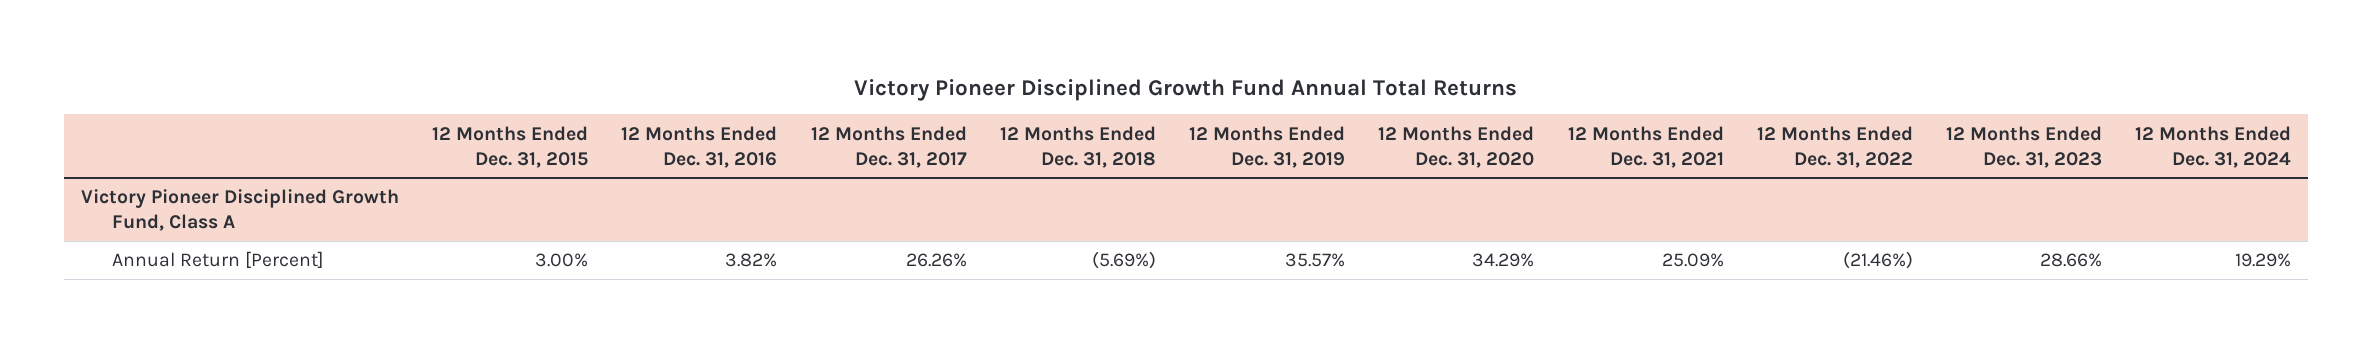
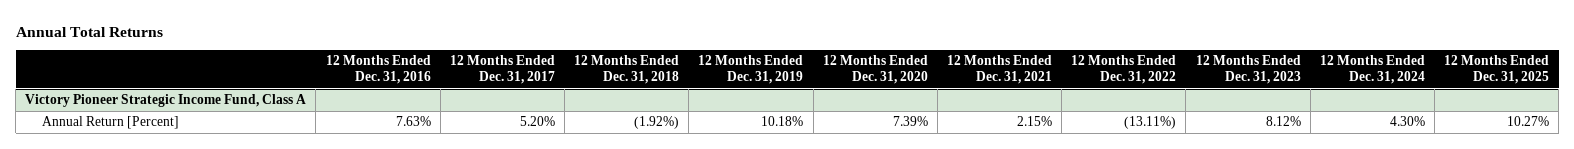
- Victory Pioneer Disciplined Growth Fund Annual Total Returns
+ Annual Total Returns
- | 12 Months Ended Dec. 31, 2015 | 12 Months Ended Dec. 31, 2016 | 12 Months Ended Dec. 31, 2017 | 12 Months Ended Dec. 31, 2018 | 12 Months Ended Dec. 31, 2019 | 12 Months Ended Dec. 31, 2020 | 12 Months Ended Dec. 31, 2021 | 12 Months Ended Dec. 31, 2022 | 12 Months Ended Dec. 31, 2023 | 12 Months Ended Dec. 31, 2024
+ | 12 Months Ended Dec. 31, 2016 | 12 Months Ended Dec. 31, 2017 | 12 Months Ended Dec. 31, 2018 | 12 Months Ended Dec. 31, 2019 | 12 Months Ended Dec. 31, 2020 | 12 Months Ended Dec. 31, 2021 | 12 Months Ended Dec. 31, 2022 | 12 Months Ended Dec. 31, 2023 | 12 Months Ended Dec. 31, 2024 | 12 Months Ended Dec. 31, 2025
- Victory Pioneer Disciplined Growth Fund, Class A
- Annual Return [Percent] | 3.00% | 3.82% | 26.26% | (5.69%) | 35.57% | 34.29% | 25.09% | (21.46%) | 28.66% | 19.29%
+ Victory Pioneer Strategic Income Fund, Class A
+ Annual Return [Percent] | 7.63% | 5.20% | (1.92%) | 10.18% | 7.39% | 2.15% | (13.11%) | 8.12% | 4.30% | 10.27%

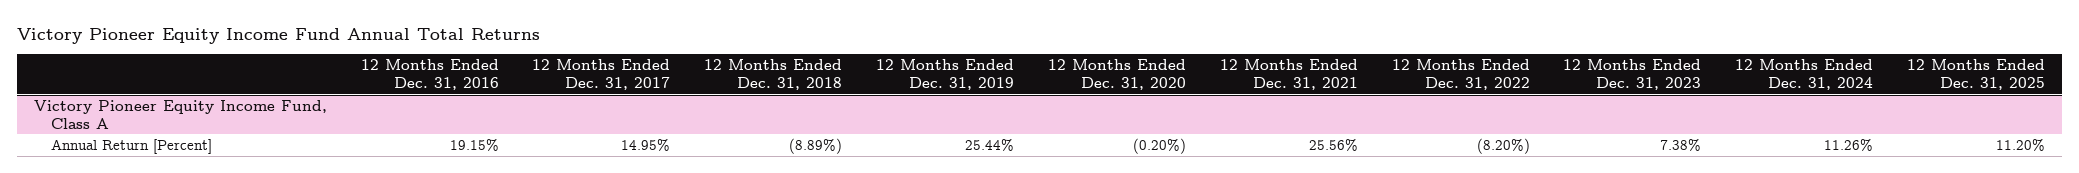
- Annual Total Returns
+ Victory Pioneer Equity Income Fund Annual Total Returns
- Victory Pioneer Strategic Income Fund, Class A
- Annual Return [Percent] | 7.63% | 5.20% | (1.92%) | 10.18% | 7.39% | 2.15% | (13.11%) | 8.12% | 4.30% | 10.27%
+ Victory Pioneer Equity Income Fund, Class A
+ Annual Return [Percent] | 19.15% | 14.95% | (8.89%) | 25.44% | (0.20%) | 25.56% | (8.20%) | 7.38% | 11.26% | 11.20%

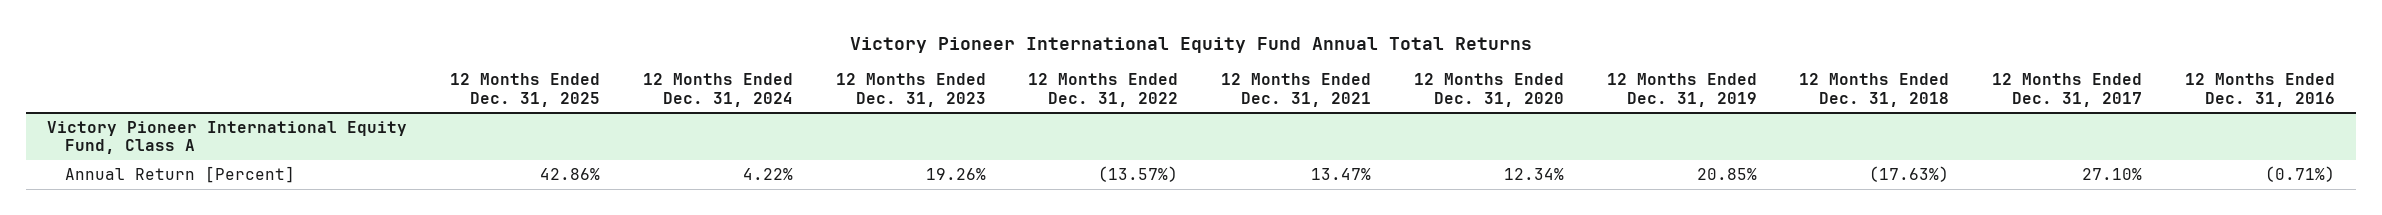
- Victory Pioneer Equity Income Fund Annual Total Returns
+ Victory Pioneer International Equity Fund Annual Total Returns
- | 12 Months Ended Dec. 31, 2016 | 12 Months Ended Dec. 31, 2017 | 12 Months Ended Dec. 31, 2018 | 12 Months Ended Dec. 31, 2019 | 12 Months Ended Dec. 31, 2020 | 12 Months Ended Dec. 31, 2021 | 12 Months Ended Dec. 31, 2022 | 12 Months Ended Dec. 31, 2023 | 12 Months Ended Dec. 31, 2024 | 12 Months Ended Dec. 31, 2025
+ | 12 Months Ended Dec. 31, 2025 | 12 Months Ended Dec. 31, 2024 | 12 Months Ended Dec. 31, 2023 | 12 Months Ended Dec. 31, 2022 | 12 Months Ended Dec. 31, 2021 | 12 Months Ended Dec. 31, 2020 | 12 Months Ended Dec. 31, 2019 | 12 Months Ended Dec. 31, 2018 | 12 Months Ended Dec. 31, 2017 | 12 Months Ended Dec. 31, 2016
- Victory Pioneer Equity Income Fund, Class A
- Annual Return [Percent] | 19.15% | 14.95% | (8.89%) | 25.44% | (0.20%) | 25.56% | (8.20%) | 7.38% | 11.26% | 11.20%
+ Victory Pioneer International Equity Fund, Class A
+ Annual Return [Percent] | 42.86% | 4.22% | 19.26% | (13.57%) | 13.47% | 12.34% | 20.85% | (17.63%) | 27.10% | (0.71%)

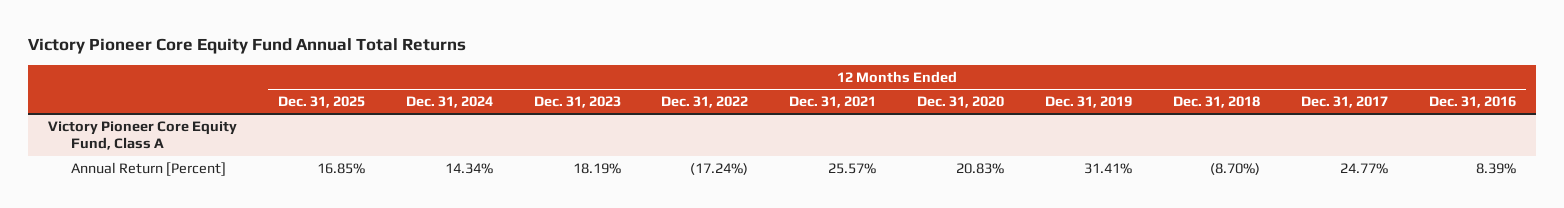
- Victory Pioneer International Equity Fund Annual Total Returns
+ Victory Pioneer Core Equity Fund Annual Total Returns
- Victory Pioneer International Equity Fund, Class A
- Annual Return [Percent] | 42.86% | 4.22% | 19.26% | (13.57%) | 13.47% | 12.34% | 20.85% | (17.63%) | 27.10% | (0.71%)
+ Victory Pioneer Core Equity Fund, Class A
+ Annual Return [Percent] | 16.85% | 14.34% | 18.19% | (17.24%) | 25.57% | 20.83% | 31.41% | (8.70%) | 24.77% | 8.39%

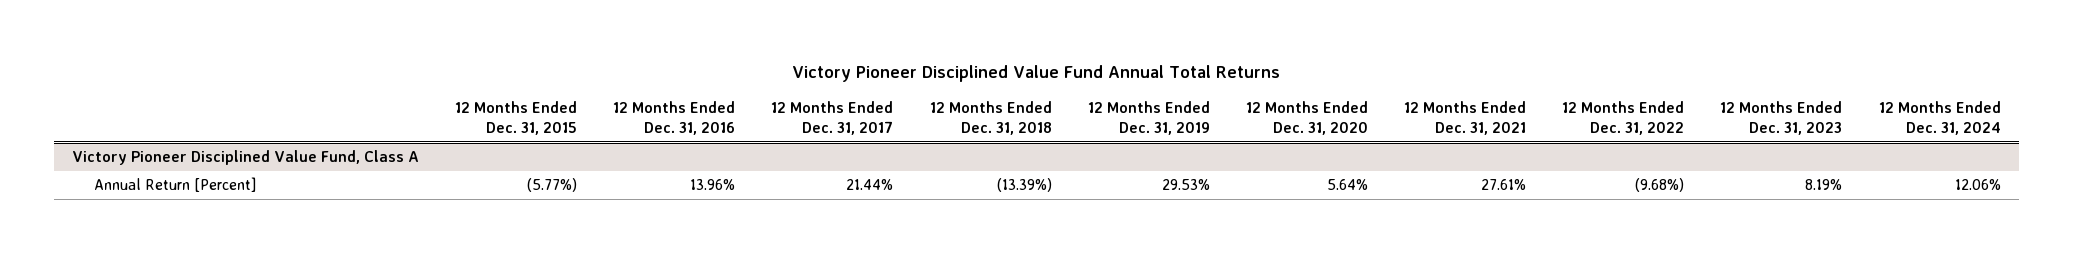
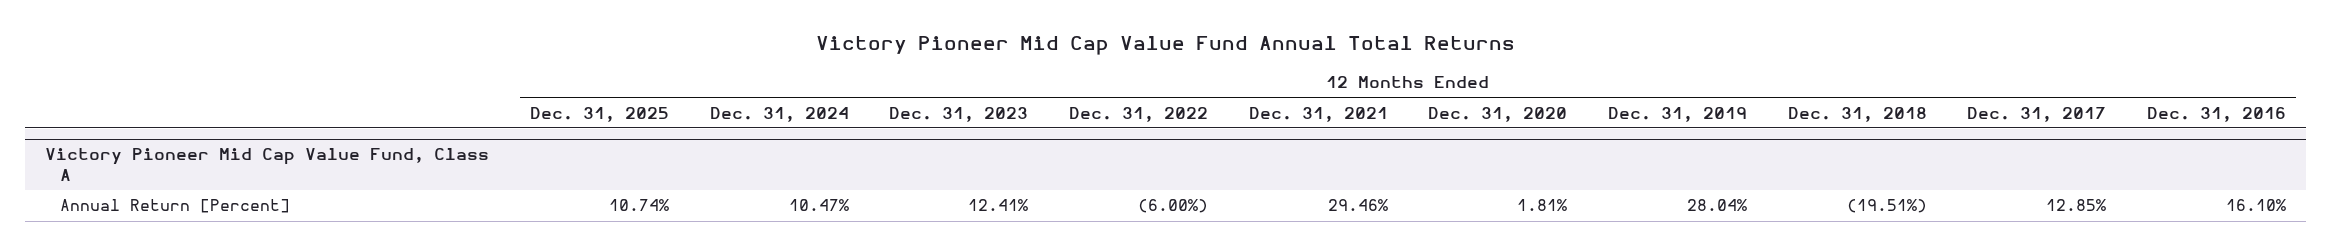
- Victory Pioneer Disciplined Value Fund Annual Total Returns
+ Victory Pioneer Mid Cap Value Fund Annual Total Returns
- | 12 Months Ended Dec. 31, 2015 | 12 Months Ended Dec. 31, 2016 | 12 Months Ended Dec. 31, 2017 | 12 Months Ended Dec. 31, 2018 | 12 Months Ended Dec. 31, 2019 | 12 Months Ended Dec. 31, 2020 | 12 Months Ended Dec. 31, 2021 | 12 Months Ended Dec. 31, 2022 | 12 Months Ended Dec. 31, 2023 | 12 Months Ended Dec. 31, 2024
+ | 12 Months Ended Dec. 31, 2025 | 12 Months Ended Dec. 31, 2024 | 12 Months Ended Dec. 31, 2023 | 12 Months Ended Dec. 31, 2022 | 12 Months Ended Dec. 31, 2021 | 12 Months Ended Dec. 31, 2020 | 12 Months Ended Dec. 31, 2019 | 12 Months Ended Dec. 31, 2018 | 12 Months Ended Dec. 31, 2017 | 12 Months Ended Dec. 31, 2016
- Victory Pioneer Disciplined Value Fund, Class A
- Annual Return [Percent] | (5.77%) | 13.96% | 21.44% | (13.39%) | 29.53% | 5.64% | 27.61% | (9.68%) | 8.19% | 12.06%
+ Victory Pioneer Mid Cap Value Fund, Class A
+ Annual Return [Percent] | 10.74% | 10.47% | 12.41% | (6.00%) | 29.46% | 1.81% | 28.04% | (19.51%) | 12.85% | 16.10%

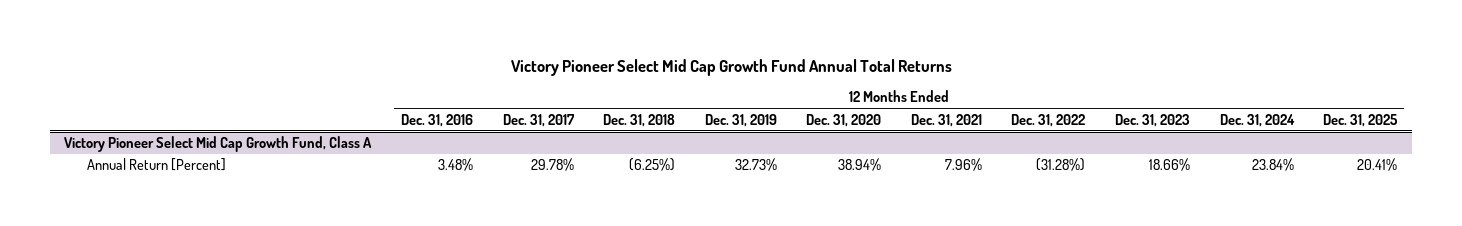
- Victory Pioneer Mid Cap Value Fund Annual Total Returns
+ Victory Pioneer Select Mid Cap Growth Fund Annual Total Returns
- | 12 Months Ended Dec. 31, 2025 | 12 Months Ended Dec. 31, 2024 | 12 Months Ended Dec. 31, 2023 | 12 Months Ended Dec. 31, 2022 | 12 Months Ended Dec. 31, 2021 | 12 Months Ended Dec. 31, 2020 | 12 Months Ended Dec. 31, 2019 | 12 Months Ended Dec. 31, 2018 | 12 Months Ended Dec. 31, 2017 | 12 Months Ended Dec. 31, 2016
+ | 12 Months Ended Dec. 31, 2016 | 12 Months Ended Dec. 31, 2017 | 12 Months Ended Dec. 31, 2018 | 12 Months Ended Dec. 31, 2019 | 12 Months Ended Dec. 31, 2020 | 12 Months Ended Dec. 31, 2021 | 12 Months Ended Dec. 31, 2022 | 12 Months Ended Dec. 31, 2023 | 12 Months Ended Dec. 31, 2024 | 12 Months Ended Dec. 31, 2025
- Victory Pioneer Mid Cap Value Fund, Class A
- Annual Return [Percent] | 10.74% | 10.47% | 12.41% | (6.00%) | 29.46% | 1.81% | 28.04% | (19.51%) | 12.85% | 16.10%
+ Victory Pioneer Select Mid Cap Growth Fund, Class A
+ Annual Return [Percent] | 3.48% | 29.78% | (6.25%) | 32.73% | 38.94% | 7.96% | (31.28%) | 18.66% | 23.84% | 20.41%

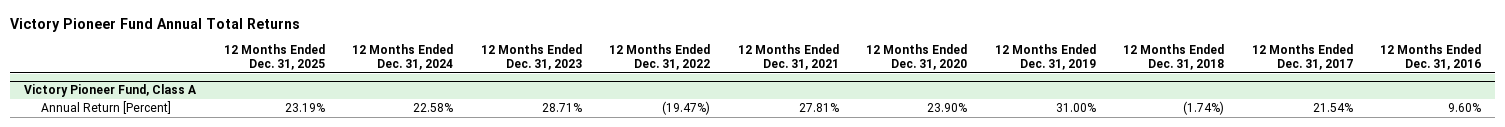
- Victory Pioneer Select Mid Cap Growth Fund Annual Total Returns
+ Victory Pioneer Fund Annual Total Returns
- | 12 Months Ended Dec. 31, 2016 | 12 Months Ended Dec. 31, 2017 | 12 Months Ended Dec. 31, 2018 | 12 Months Ended Dec. 31, 2019 | 12 Months Ended Dec. 31, 2020 | 12 Months Ended Dec. 31, 2021 | 12 Months Ended Dec. 31, 2022 | 12 Months Ended Dec. 31, 2023 | 12 Months Ended Dec. 31, 2024 | 12 Months Ended Dec. 31, 2025
+ | 12 Months Ended Dec. 31, 2025 | 12 Months Ended Dec. 31, 2024 | 12 Months Ended Dec. 31, 2023 | 12 Months Ended Dec. 31, 2022 | 12 Months Ended Dec. 31, 2021 | 12 Months Ended Dec. 31, 2020 | 12 Months Ended Dec. 31, 2019 | 12 Months Ended Dec. 31, 2018 | 12 Months Ended Dec. 31, 2017 | 12 Months Ended Dec. 31, 2016
- Victory Pioneer Select Mid Cap Growth Fund, Class A
- Annual Return [Percent] | 3.48% | 29.78% | (6.25%) | 32.73% | 38.94% | 7.96% | (31.28%) | 18.66% | 23.84% | 20.41%
+ Victory Pioneer Fund, Class A
+ Annual Return [Percent] | 23.19% | 22.58% | 28.71% | (19.47%) | 27.81% | 23.90% | 31.00% | (1.74%) | 21.54% | 9.60%

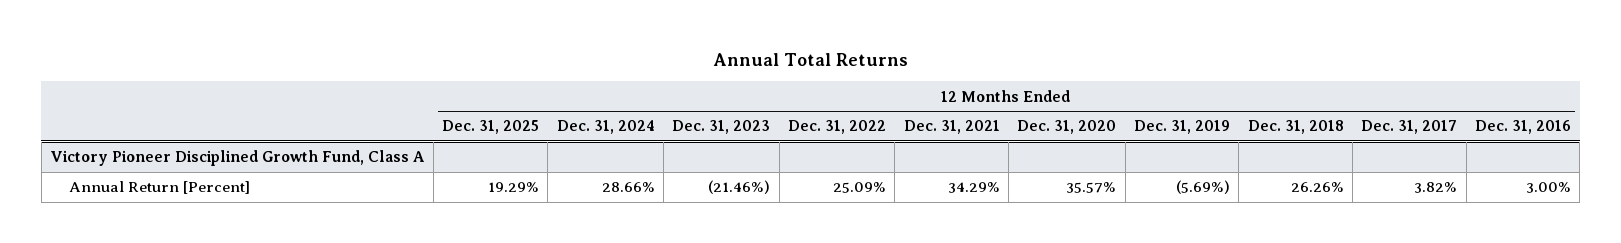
- Victory Pioneer Fund Annual Total Returns
+ Annual Total Returns
- Victory Pioneer Fund, Class A
- Annual Return [Percent] | 23.19% | 22.58% | 28.71% | (19.47%) | 27.81% | 23.90% | 31.00% | (1.74%) | 21.54% | 9.60%
+ Victory Pioneer Disciplined Growth Fund, Class A
+ Annual Return [Percent] | 19.29% | 28.66% | (21.46%) | 25.09% | 34.29% | 35.57% | (5.69%) | 26.26% | 3.82% | 3.00%

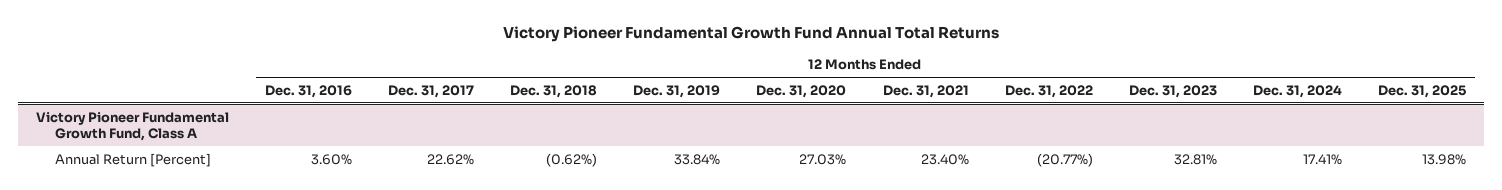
- Annual Total Returns
+ Victory Pioneer Fundamental Growth Fund Annual Total Returns
- | 12 Months Ended Dec. 31, 2025 | 12 Months Ended Dec. 31, 2024 | 12 Months Ended Dec. 31, 2023 | 12 Months Ended Dec. 31, 2022 | 12 Months Ended Dec. 31, 2021 | 12 Months Ended Dec. 31, 2020 | 12 Months Ended Dec. 31, 2019 | 12 Months Ended Dec. 31, 2018 | 12 Months Ended Dec. 31, 2017 | 12 Months Ended Dec. 31, 2016
+ | 12 Months Ended Dec. 31, 2016 | 12 Months Ended Dec. 31, 2017 | 12 Months Ended Dec. 31, 2018 | 12 Months Ended Dec. 31, 2019 | 12 Months Ended Dec. 31, 2020 | 12 Months Ended Dec. 31, 2021 | 12 Months Ended Dec. 31, 2022 | 12 Months Ended Dec. 31, 2023 | 12 Months Ended Dec. 31, 2024 | 12 Months Ended Dec. 31, 2025
- Victory Pioneer Disciplined Growth Fund, Class A
- Annual Return [Percent] | 19.29% | 28.66% | (21.46%) | 25.09% | 34.29% | 35.57% | (5.69%) | 26.26% | 3.82% | 3.00%
+ Victory Pioneer Fundamental Growth Fund, Class A
+ Annual Return [Percent] | 3.60% | 22.62% | (0.62%) | 33.84% | 27.03% | 23.40% | (20.77%) | 32.81% | 17.41% | 13.98%

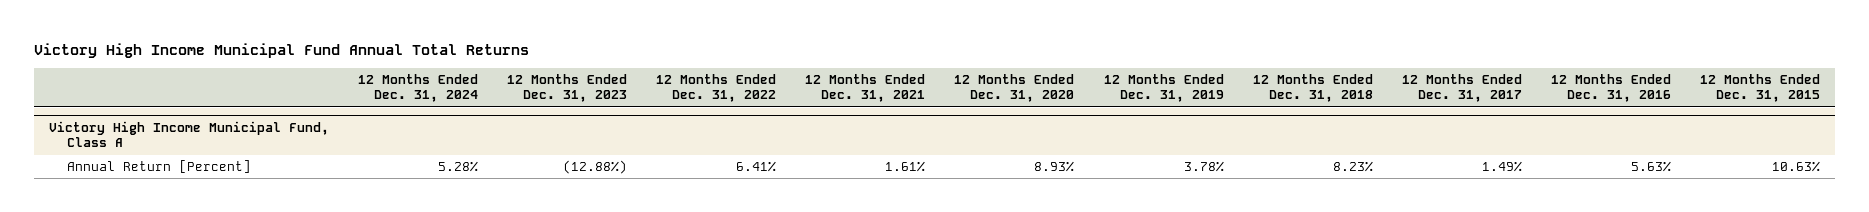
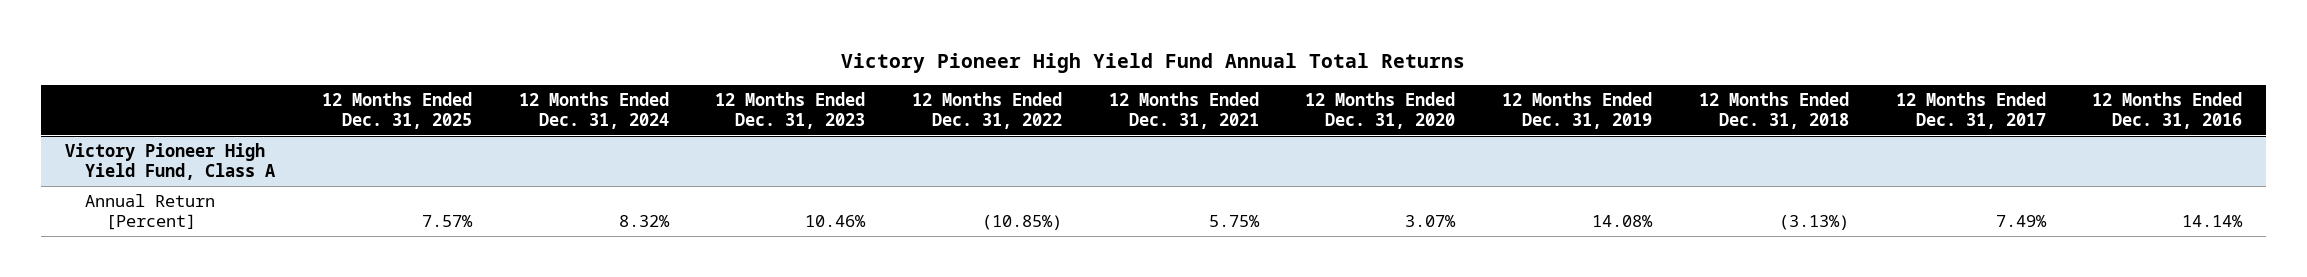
- Victory High Income Municipal Fund Annual Total Returns
+ Victory Pioneer High Yield Fund Annual Total Returns
- | 12 Months Ended Dec. 31, 2024 | 12 Months Ended Dec. 31, 2023 | 12 Months Ended Dec. 31, 2022 | 12 Months Ended Dec. 31, 2021 | 12 Months Ended Dec. 31, 2020 | 12 Months Ended Dec. 31, 2019 | 12 Months Ended Dec. 31, 2018 | 12 Months Ended Dec. 31, 2017 | 12 Months Ended Dec. 31, 2016 | 12 Months Ended Dec. 31, 2015
+ | 12 Months Ended Dec. 31, 2025 | 12 Months Ended Dec. 31, 2024 | 12 Months Ended Dec. 31, 2023 | 12 Months Ended Dec. 31, 2022 | 12 Months Ended Dec. 31, 2021 | 12 Months Ended Dec. 31, 2020 | 12 Months Ended Dec. 31, 2019 | 12 Months Ended Dec. 31, 2018 | 12 Months Ended Dec. 31, 2017 | 12 Months Ended Dec. 31, 2016
- Victory High Income Municipal Fund, Class A
- Annual Return [Percent] | 5.28% | (12.88%) | 6.41% | 1.61% | 8.93% | 3.78% | 8.23% | 1.49% | 5.63% | 10.63%
+ Victory Pioneer High Yield Fund, Class A
+ Annual Return [Percent] | 7.57% | 8.32% | 10.46% | (10.85%) | 5.75% | 3.07% | 14.08% | (3.13%) | 7.49% | 14.14%

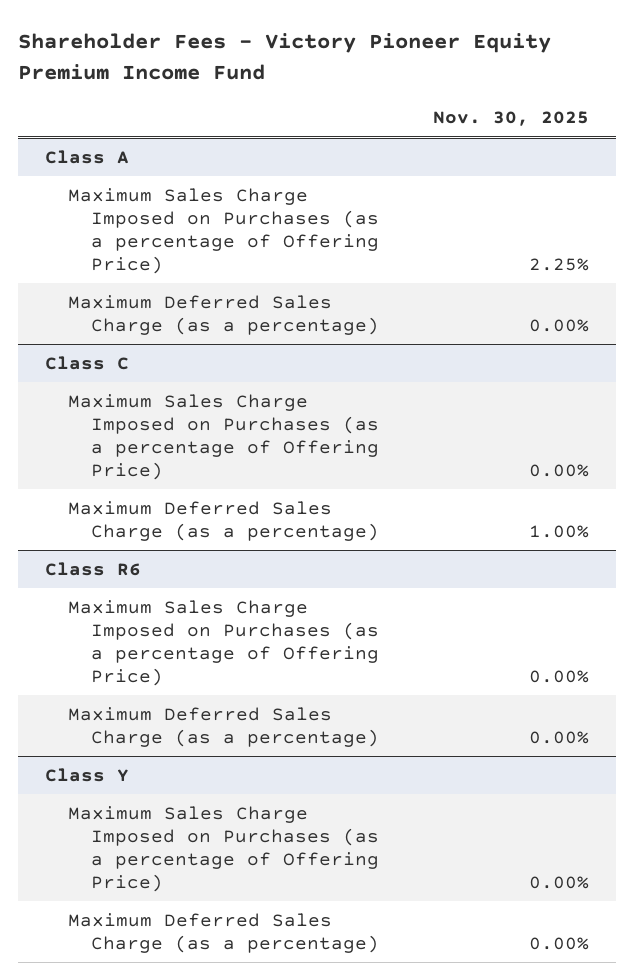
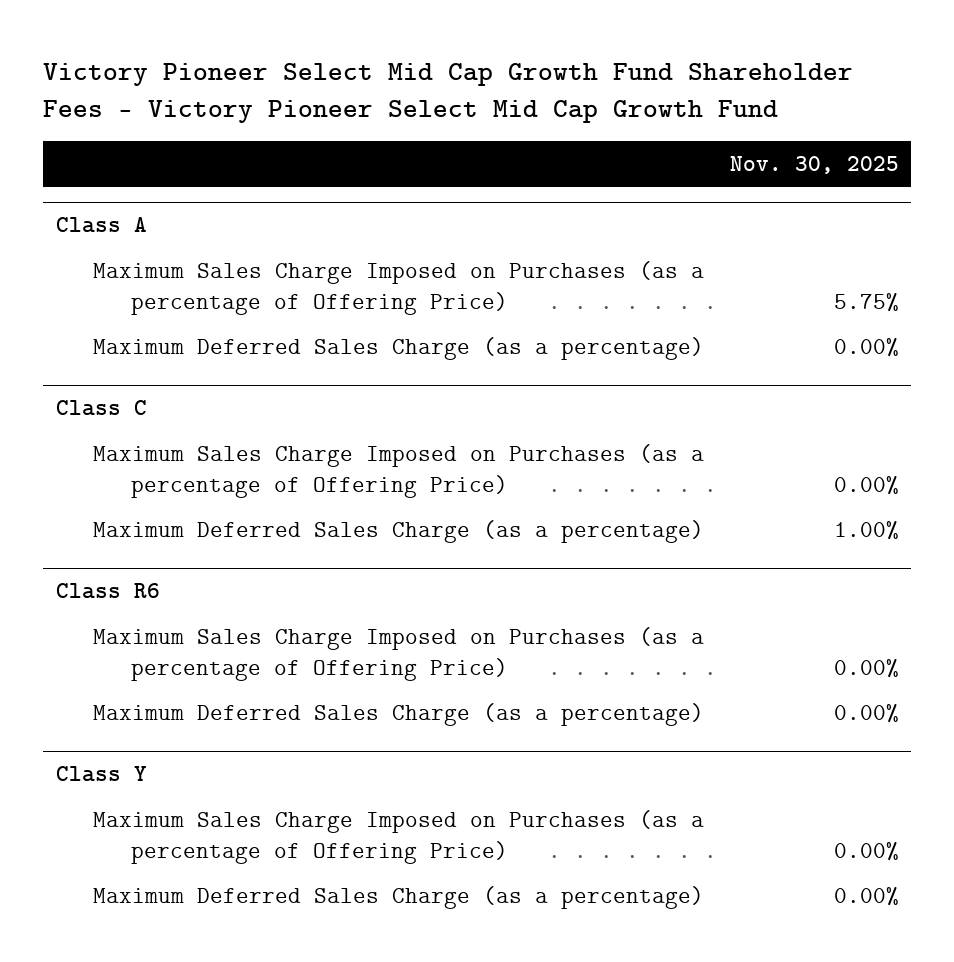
- Shareholder Fees - Victory Pioneer Equity Premium Income Fund
+ Victory Pioneer Select Mid Cap Growth Fund Shareholder Fees - Victory Pioneer Select Mid Cap Growth Fund
@ Class A
- Maximum Sales Charge Imposed on Purchases (as a percentage of Offering Price) | 2.25%
+ Maximum Sales Charge Imposed on Purchases (as a percentage of Offering Price) | 5.75%

